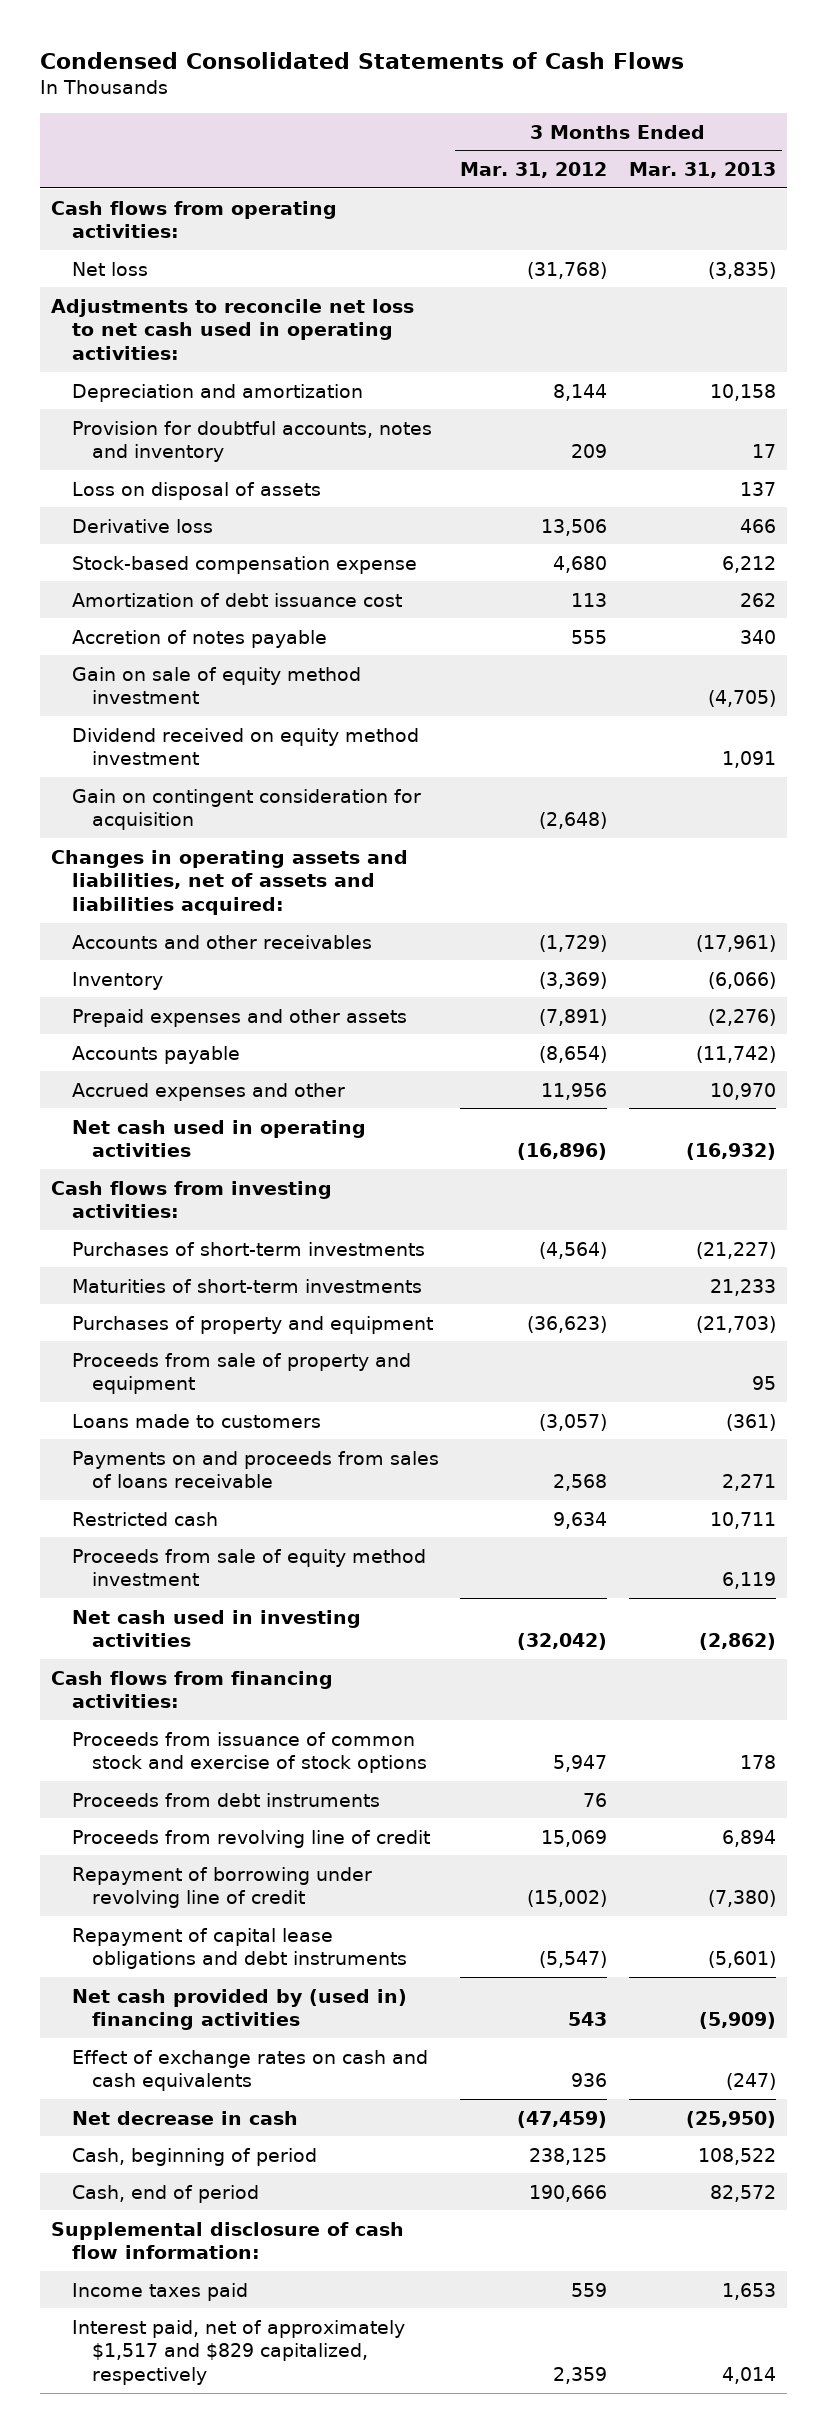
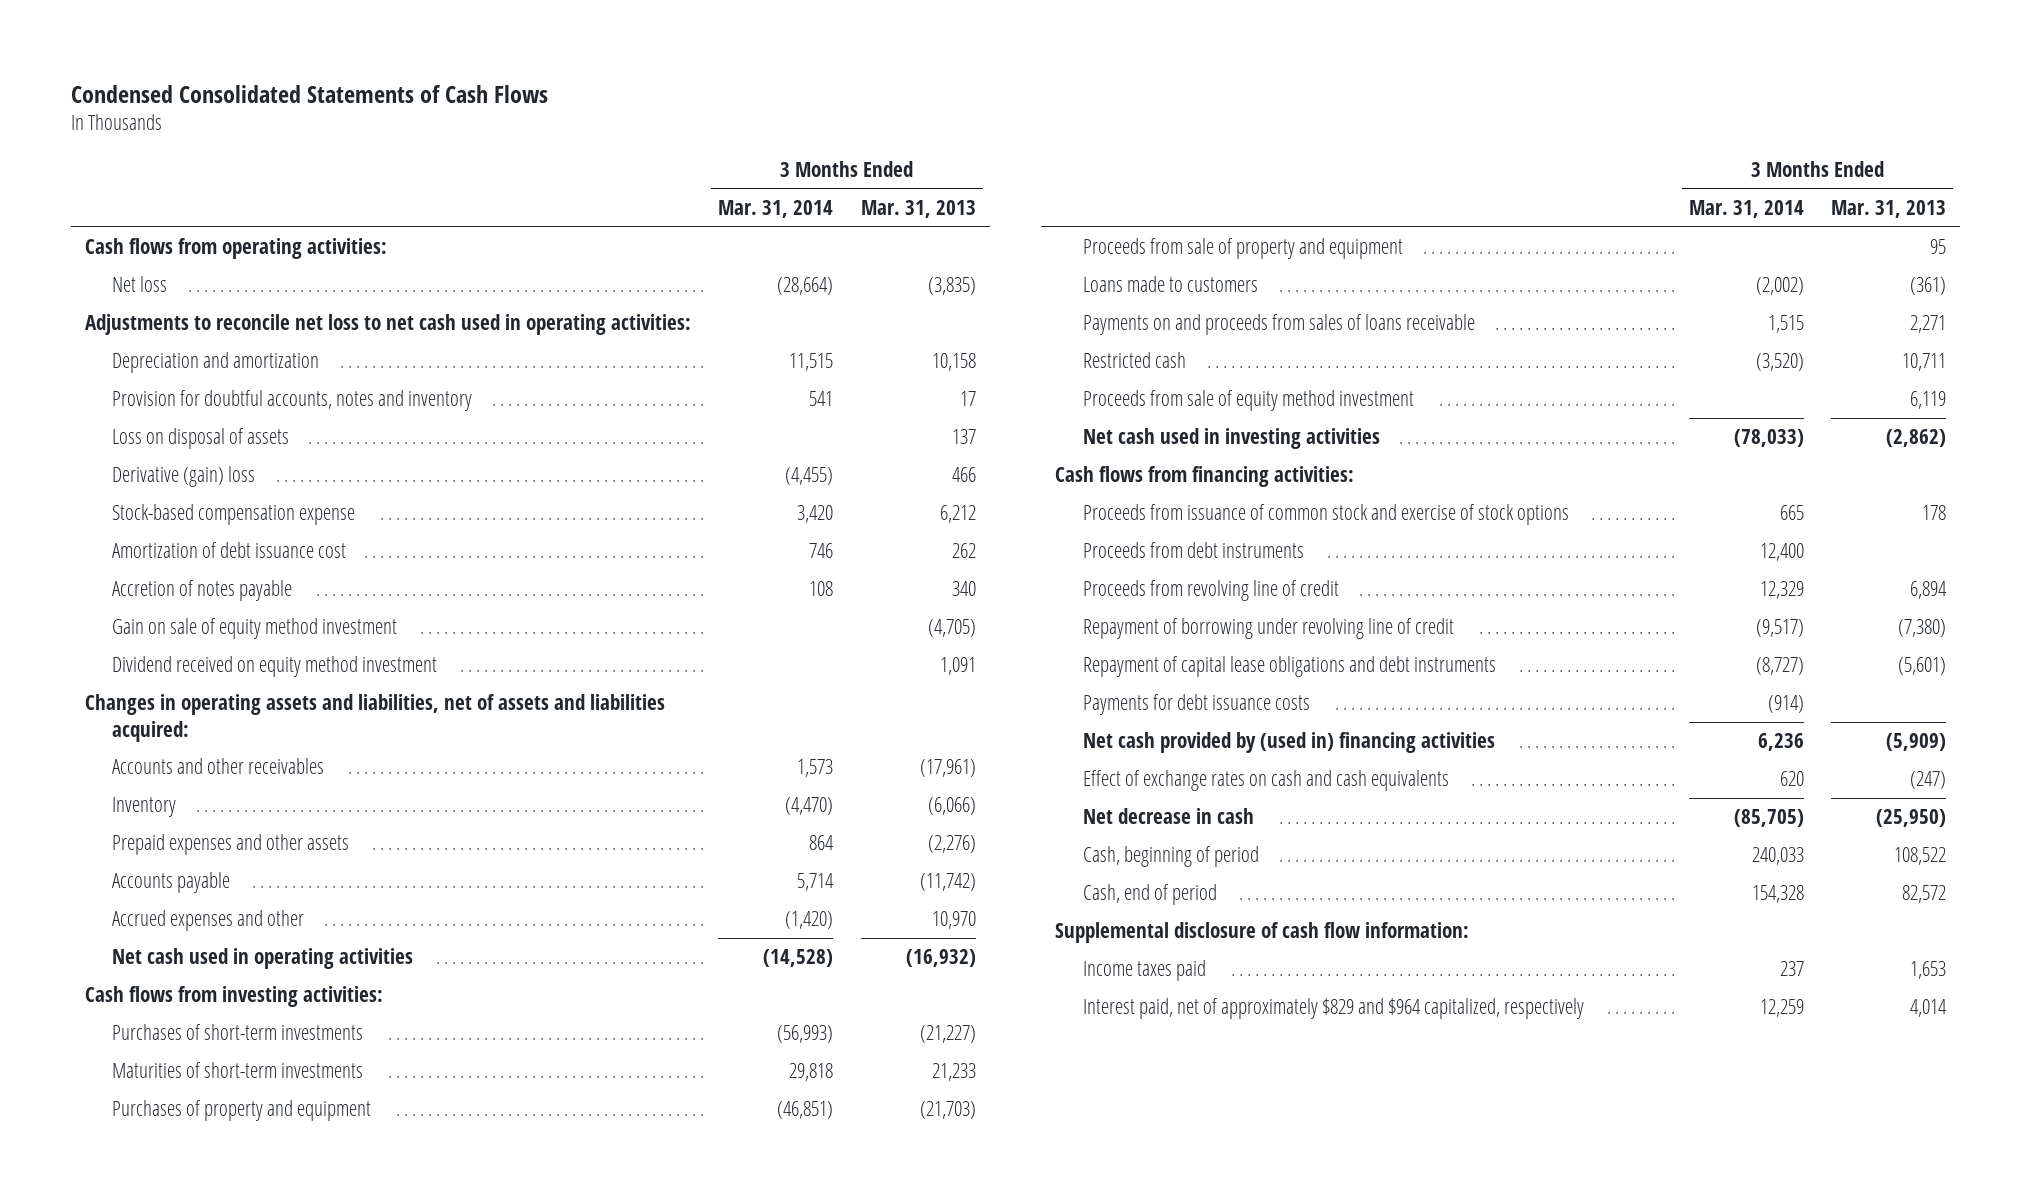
- | 3 Months Ended Mar. 31, 2012 | 3 Months Ended Mar. 31, 2013
+ | 3 Months Ended Mar. 31, 2014 | 3 Months Ended Mar. 31, 2013
- Derivative loss | 13,506 | 466
+ Derivative (gain) loss | (4,455) | 466
- Gain on contingent consideration for acquisition | (2,648) |
+ Payments for debt issuance costs | (914) |
- Interest paid, net of approximately $1,517 and $829 capitalized, respectively | 2,359 | 4,014
+ Interest paid, net of approximately $829 and $964 capitalized, respectively | 12,259 | 4,014

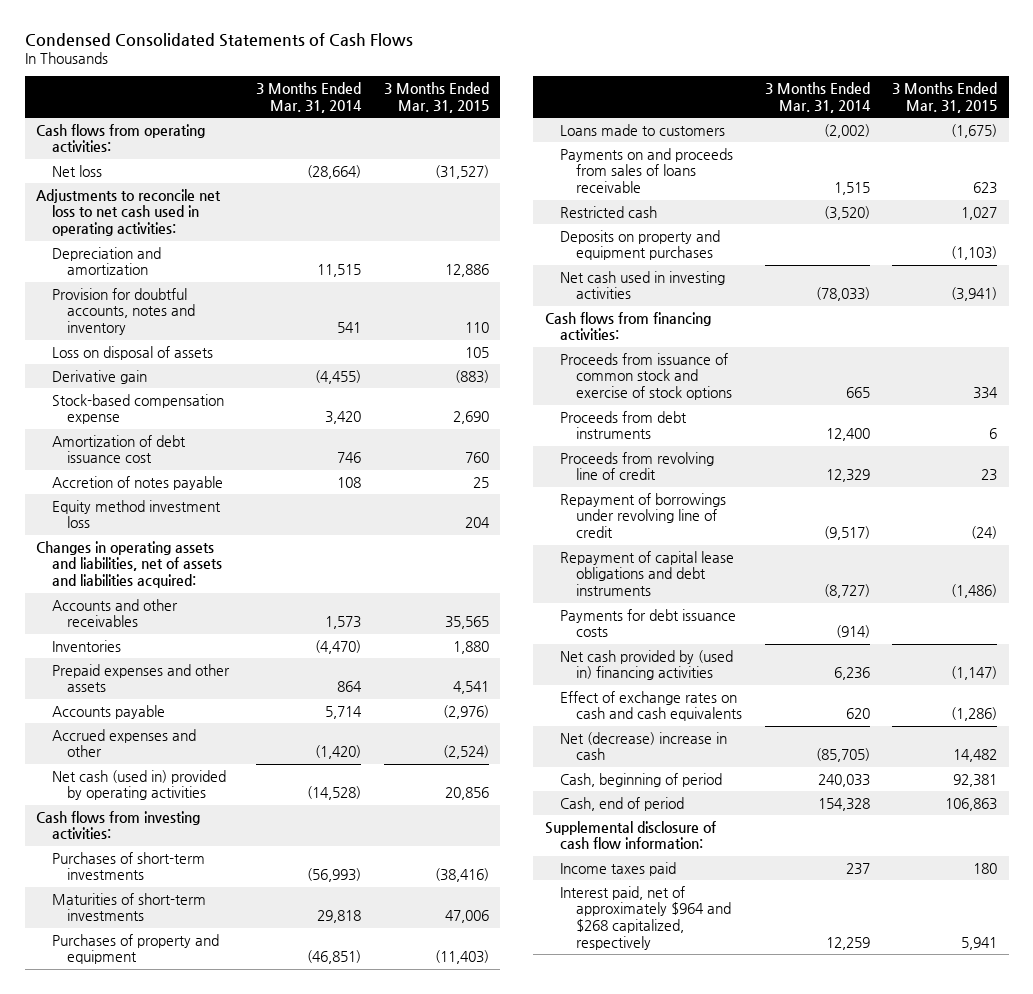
- | 3 Months Ended Mar. 31, 2014 | 3 Months Ended Mar. 31, 2013
+ | 3 Months Ended Mar. 31, 2014 | 3 Months Ended Mar. 31, 2015
- Derivative (gain) loss | (4,455) | 466
+ Derivative gain | (4,455) | (883)
- Gain on sale of equity method investment | | (4,705)
- Dividend received on equity method investment | | 1,091
+ Equity method investment loss | | 204
- Inventory | (4,470) | (6,066)
+ Inventories | (4,470) | 1,880
- Net cash used in operating activities | (14,528) | (16,932)
+ Net cash (used in) provided by operating activities | (14,528) | 20,856
- Proceeds from sale of property and equipment | | 95
- Proceeds from sale of equity method investment | | 6,119
+ Deposits on property and equipment purchases | | (1,103)
- Repayment of borrowing under revolving line of credit | (9,517) | (7,380)
+ Repayment of borrowings under revolving line of credit | (9,517) | (24)
- Net decrease in cash | (85,705) | (25,950)
+ Net (decrease) increase in cash | (85,705) | 14,482
- Interest paid, net of approximately $829 and $964 capitalized, respectively | 12,259 | 4,014
+ Interest paid, net of approximately $964 and $268 capitalized, respectively | 12,259 | 5,941

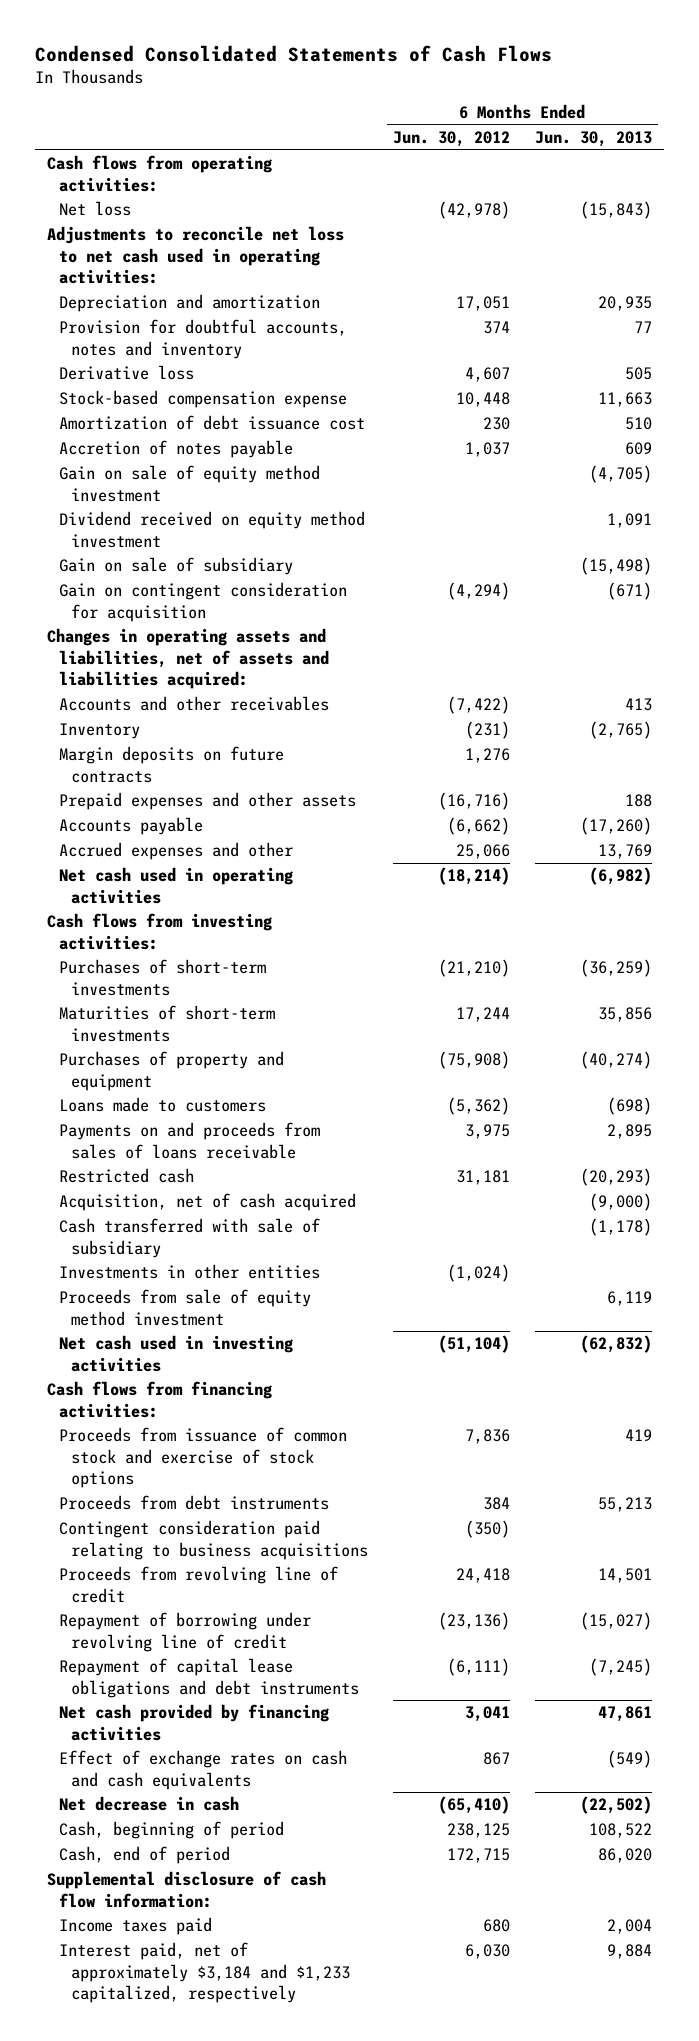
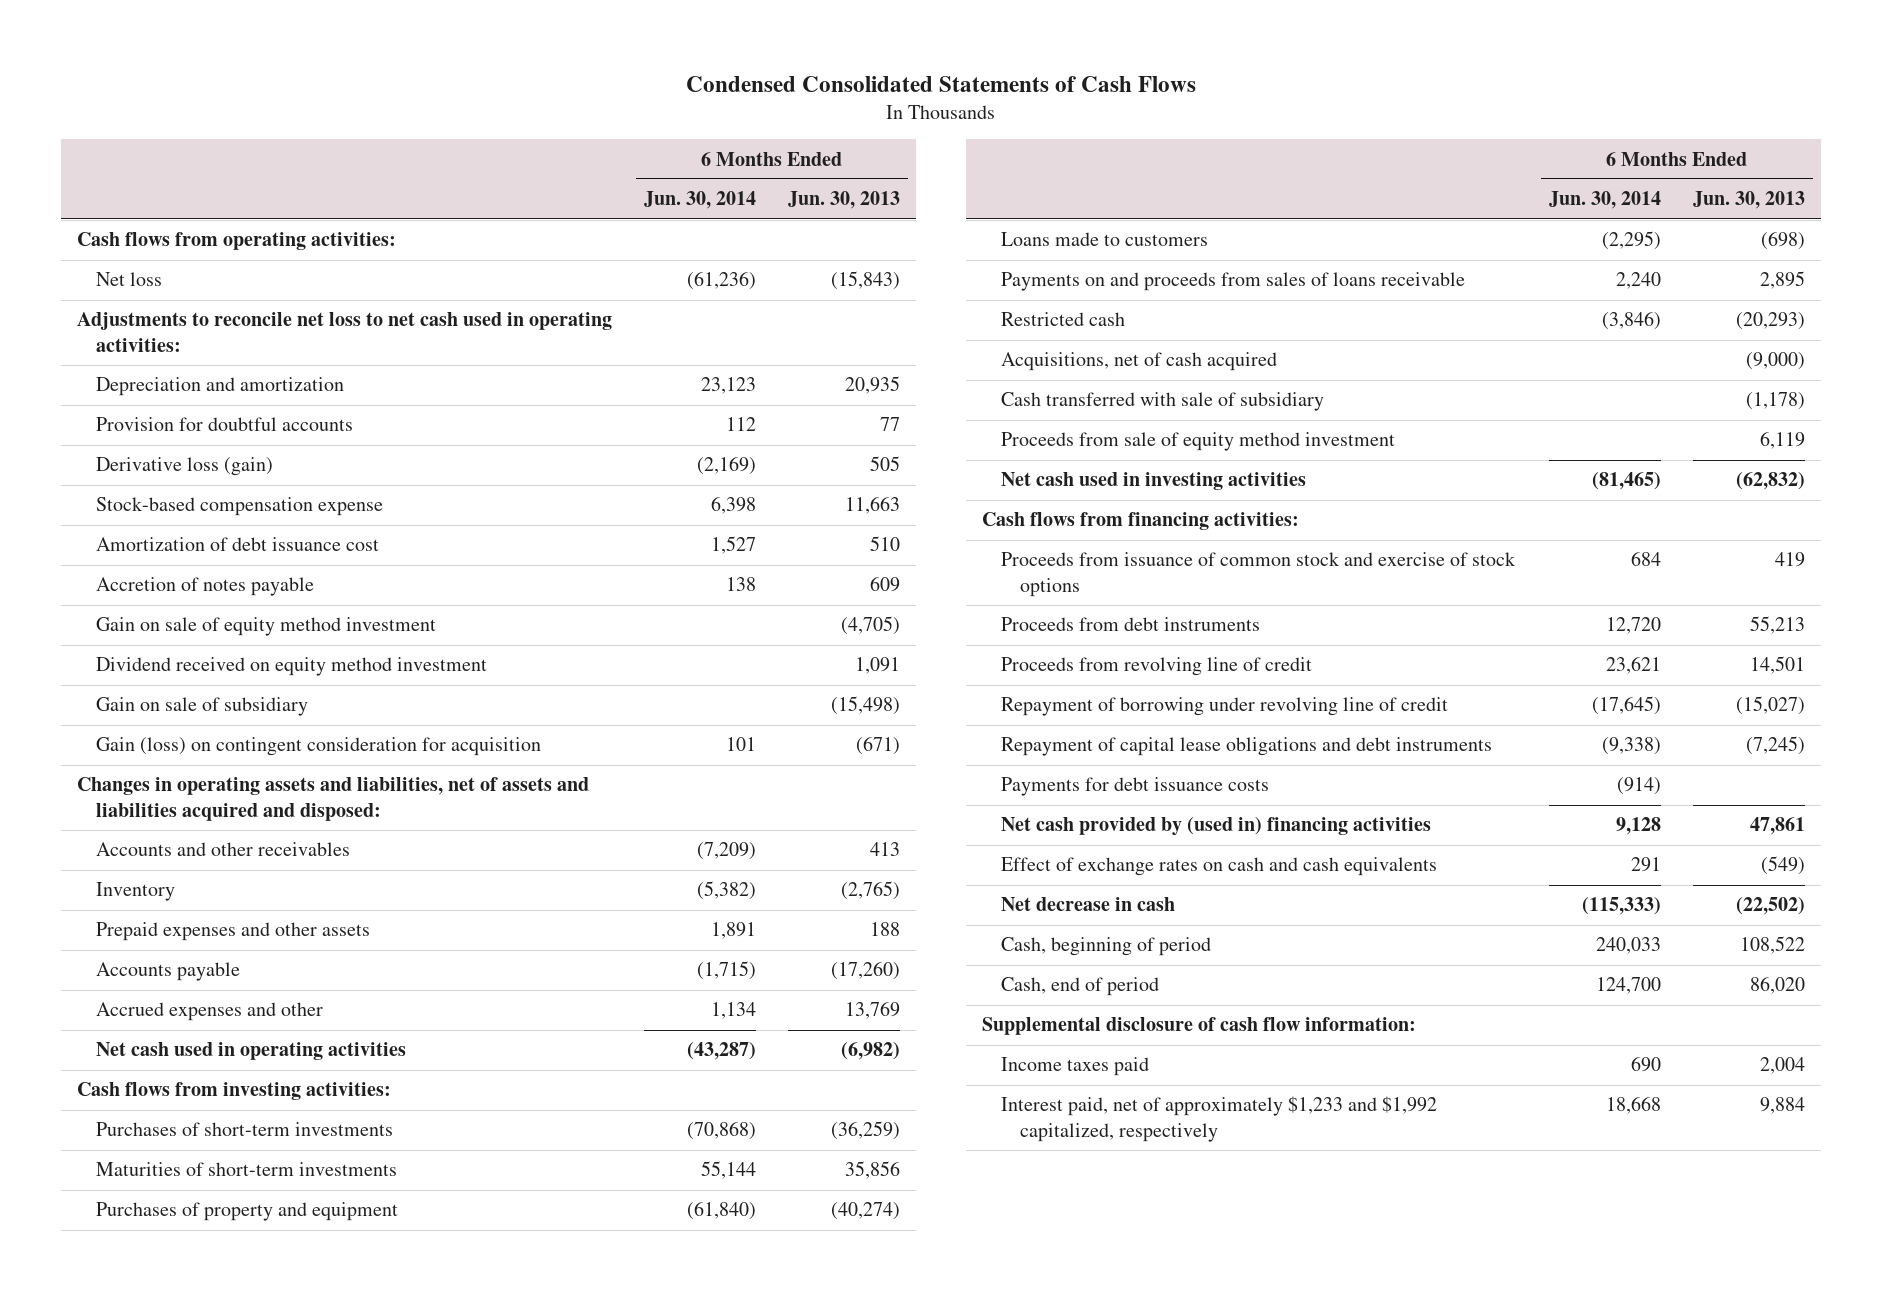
- | 6 Months Ended Jun. 30, 2012 | 6 Months Ended Jun. 30, 2013
+ | 6 Months Ended Jun. 30, 2014 | 6 Months Ended Jun. 30, 2013
- Provision for doubtful accounts, notes and inventory | 374 | 77
- Derivative loss | 4,607 | 505
+ Provision for doubtful accounts | 112 | 77
+ Derivative loss (gain) | (2,169) | 505
- Gain on contingent consideration for acquisition | (4,294) | (671)
- Changes in operating assets and liabilities, net of assets and liabilities acquired:
+ Gain (loss) on contingent consideration for acquisition | 101 | (671)
+ Changes in operating assets and liabilities, net of assets and liabilities acquired and disposed:
- Margin deposits on future contracts | 1,276 |
- Acquisition, net of cash acquired | | (9,000)
+ Acquisitions, net of cash acquired | | (9,000)
- Investments in other entities | (1,024) |
- Contingent consideration paid relating to business acquisitions | (350) |
- Net cash provided by financing activities | 3,041 | 47,861
+ Payments for debt issuance costs | (914) |
+ Net cash provided by (used in) financing activities | 9,128 | 47,861
- Interest paid, net of approximately $3,184 and $1,233 capitalized, respectively | 6,030 | 9,884
+ Interest paid, net of approximately $1,233 and $1,992 capitalized, respectively | 18,668 | 9,884

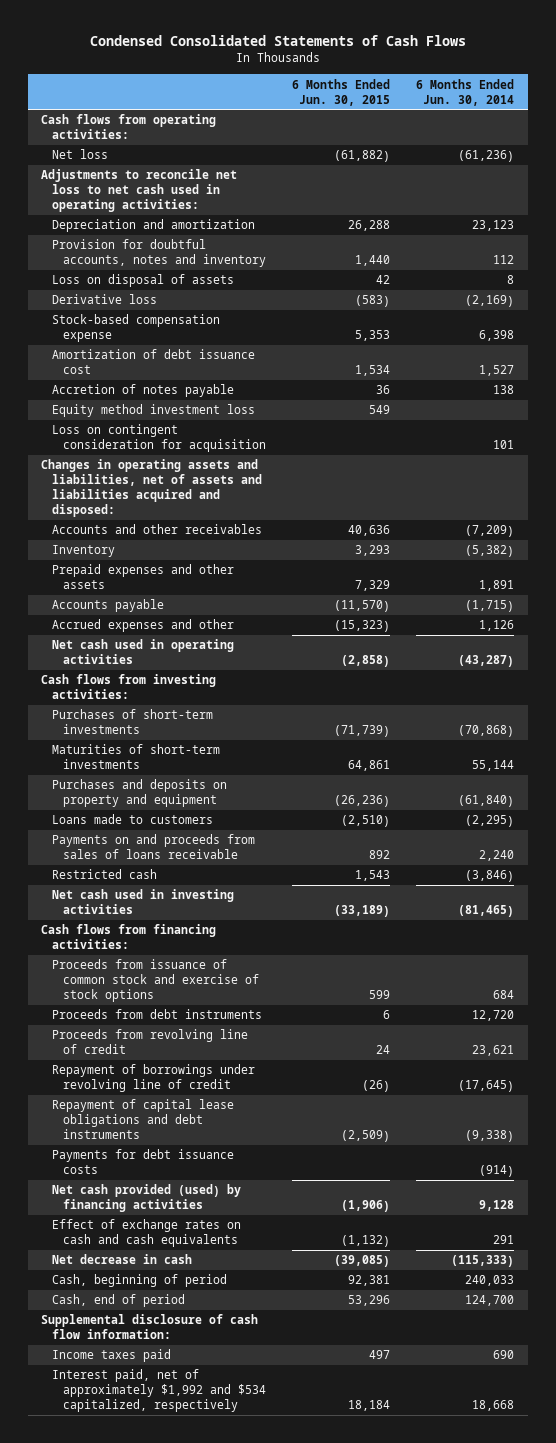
- | 6 Months Ended Jun. 30, 2014 | 6 Months Ended Jun. 30, 2013
+ | 6 Months Ended Jun. 30, 2015 | 6 Months Ended Jun. 30, 2014
- Provision for doubtful accounts | 112 | 77
- Derivative loss (gain) | (2,169) | 505
+ Provision for doubtful accounts, notes and inventory | 1,440 | 112
+ Loss on disposal of assets | 42 | 8
+ Derivative loss | (583) | (2,169)
- Gain on sale of equity method investment | | (4,705)
- Dividend received on equity method investment | | 1,091
- Gain on sale of subsidiary | | (15,498)
- Gain (loss) on contingent consideration for acquisition | 101 | (671)
+ Equity method investment loss | 549 |
+ Loss on contingent consideration for acquisition | | 101
- Accrued expenses and other | 1,134 | 13,769
+ Accrued expenses and other | (15,323) | 1,126
- Purchases of property and equipment | (61,840) | (40,274)
+ Purchases and deposits on property and equipment | (26,236) | (61,840)
- Acquisitions, net of cash acquired | | (9,000)
- Cash transferred with sale of subsidiary | | (1,178)
- Proceeds from sale of equity method investment | | 6,119
- Repayment of borrowing under revolving line of credit | (17,645) | (15,027)
+ Repayment of borrowings under revolving line of credit | (26) | (17,645)
- Net cash provided by (used in) financing activities | 9,128 | 47,861
+ Net cash provided (used) by financing activities | (1,906) | 9,128
- Interest paid, net of approximately $1,233 and $1,992 capitalized, respectively | 18,668 | 9,884
+ Interest paid, net of approximately $1,992 and $534 capitalized, respectively | 18,184 | 18,668

